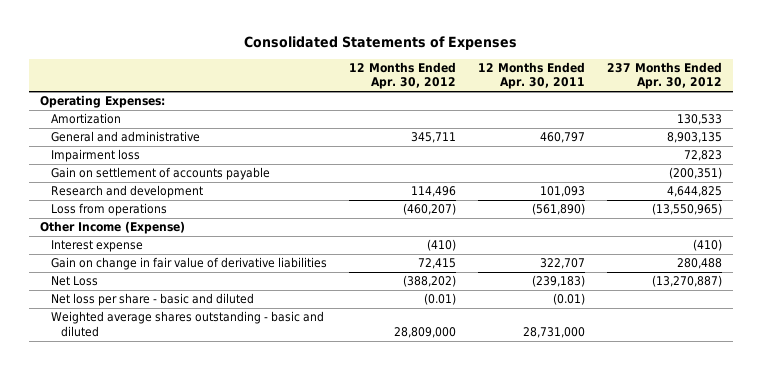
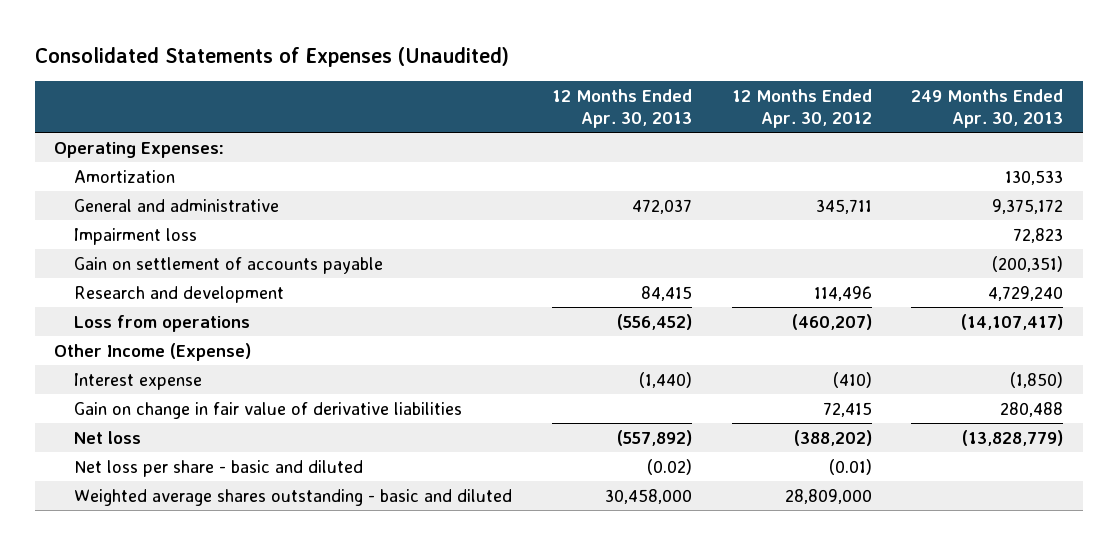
- Consolidated Statements of Expenses
+ Consolidated Statements of Expenses (Unaudited)
- | 12 Months Ended Apr. 30, 2012 | 12 Months Ended Apr. 30, 2011 | 237 Months Ended Apr. 30, 2012
+ | 12 Months Ended Apr. 30, 2013 | 12 Months Ended Apr. 30, 2012 | 249 Months Ended Apr. 30, 2013
- Net Loss | (388,202) | (239,183) | (13,270,887)
+ Net loss | (557,892) | (388,202) | (13,828,779)

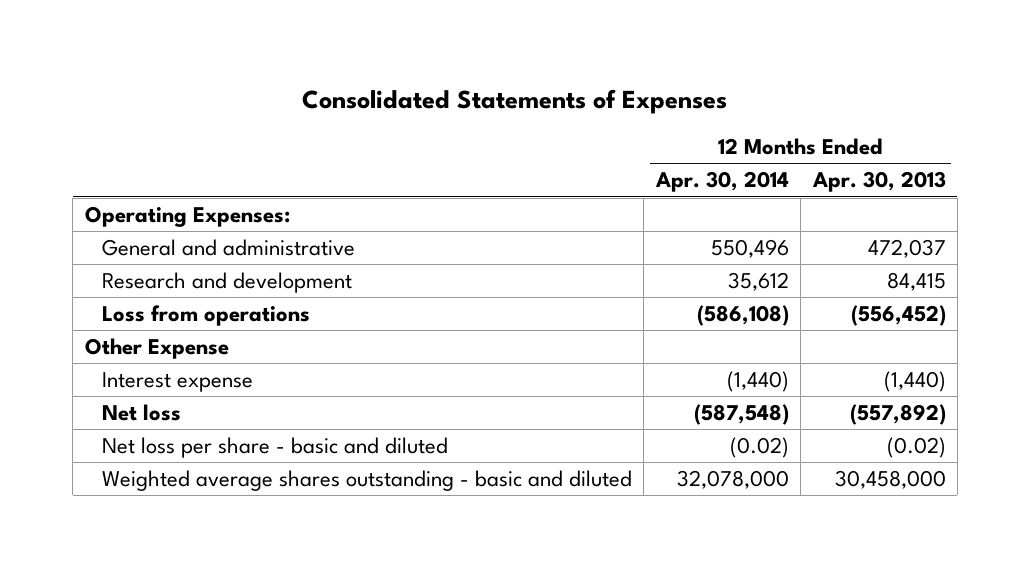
- Consolidated Statements of Expenses (Unaudited)
+ Consolidated Statements of Expenses
- | 12 Months Ended Apr. 30, 2013 | 12 Months Ended Apr. 30, 2012 | 249 Months Ended Apr. 30, 2013
+ | 12 Months Ended Apr. 30, 2014 | 12 Months Ended Apr. 30, 2013
- Amortization | | | 130,533
- Impairment loss | | | 72,823
- Gain on settlement of accounts payable | | | (200,351)
- Other Income (Expense)
+ Other Expense
- Gain on change in fair value of derivative liabilities | | 72,415 | 280,488

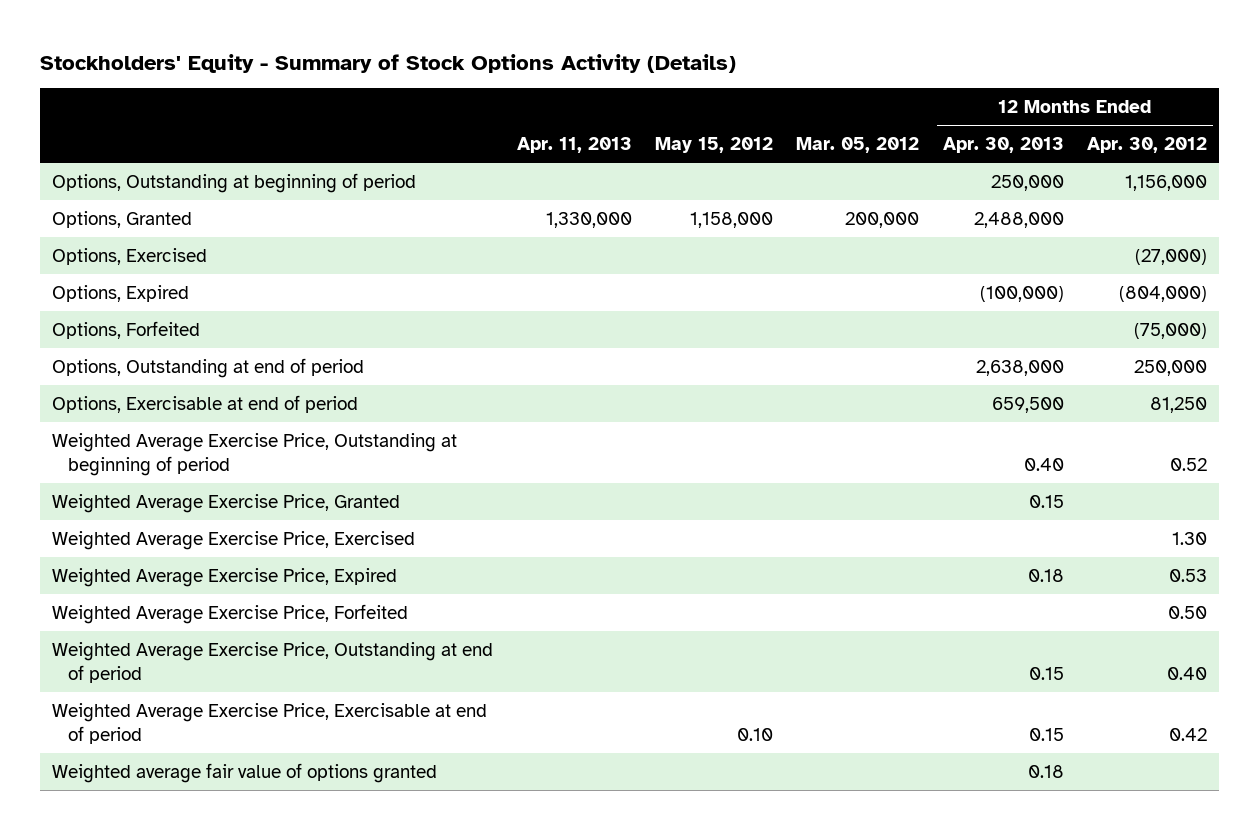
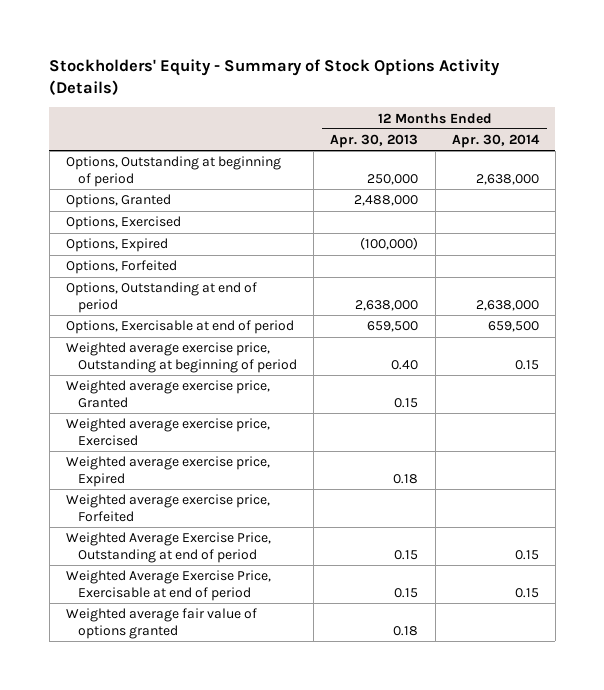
- | Apr. 11, 2013 | May 15, 2012 | Mar. 05, 2012 | 12 Months Ended Apr. 30, 2013 | 12 Months Ended Apr. 30, 2012
+ | 12 Months Ended Apr. 30, 2013 | 12 Months Ended Apr. 30, 2014
- Weighted Average Exercise Price, Outstanding at beginning of period | | | | 0.40 | 0.52
- Weighted Average Exercise Price, Granted | | | | 0.15 |
- Weighted Average Exercise Price, Exercised | | | | | 1.30
- Weighted Average Exercise Price, Expired | | | | 0.18 | 0.53
- Weighted Average Exercise Price, Forfeited | | | | | 0.50
+ Weighted average exercise price, Outstanding at beginning of period | 0.40 | 0.15
+ Weighted average exercise price, Granted | 0.15 |
+ Weighted average exercise price, Exercised
+ Weighted average exercise price, Expired | 0.18 |
+ Weighted average exercise price, Forfeited

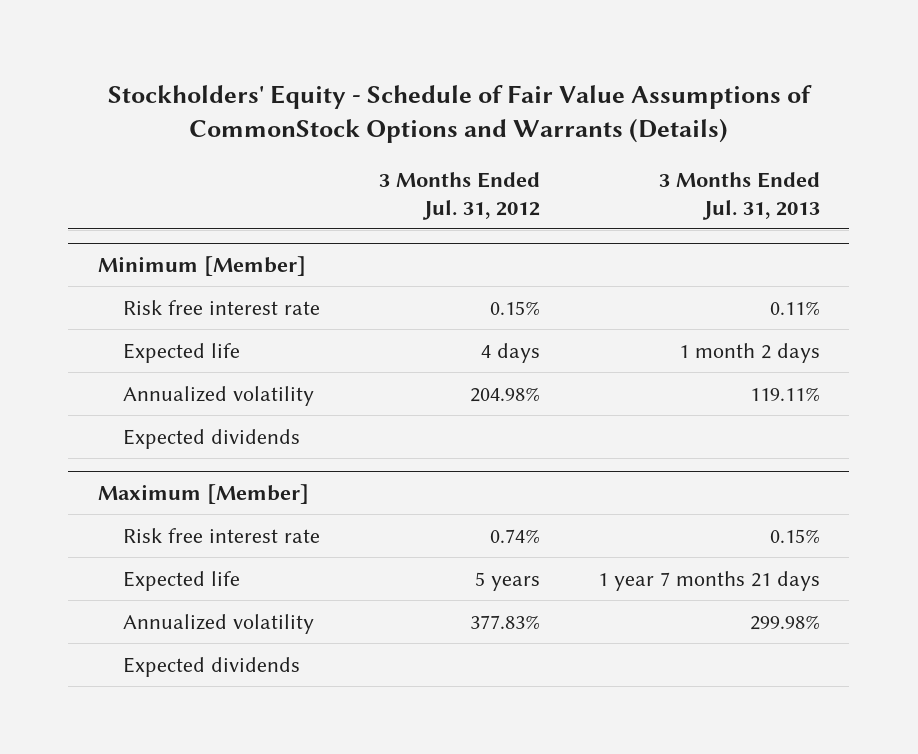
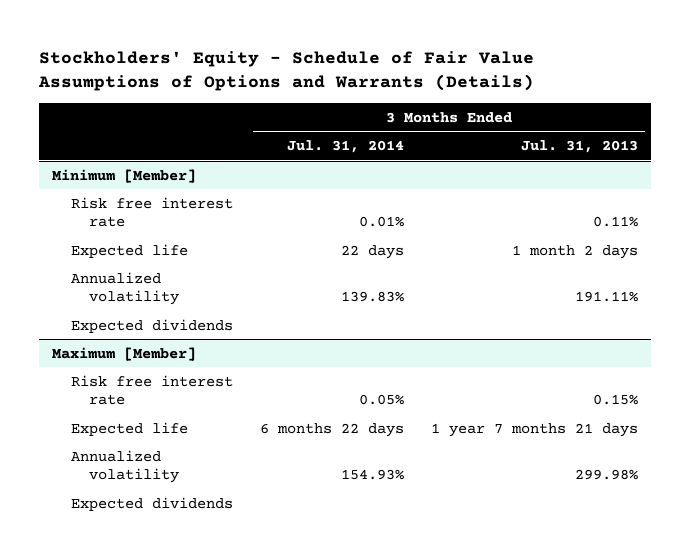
- Stockholders' Equity - Schedule of Fair Value Assumptions of CommonStock Options and Warrants (Details)
+ Stockholders' Equity - Schedule of Fair Value Assumptions of Options and Warrants (Details)
- | 3 Months Ended Jul. 31, 2012 | 3 Months Ended Jul. 31, 2013
+ | 3 Months Ended Jul. 31, 2014 | 3 Months Ended Jul. 31, 2013
@ Minimum [Member]
- Annualized volatility | 204.98% | 119.11%
+ Annualized volatility | 139.83% | 191.11%

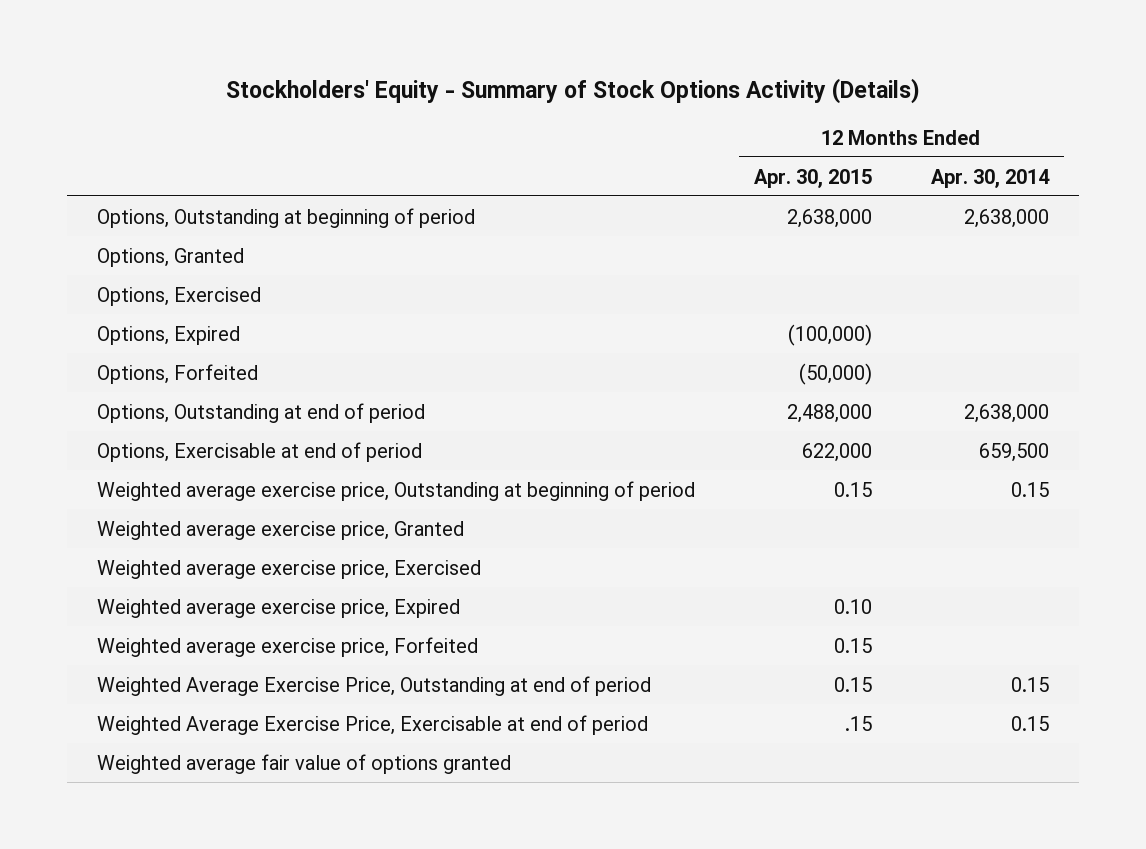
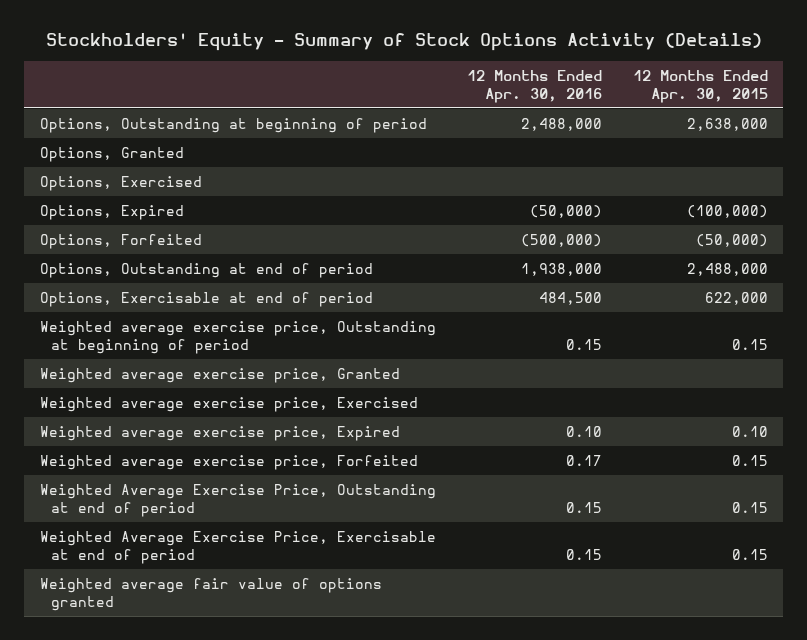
- | 12 Months Ended Apr. 30, 2015 | 12 Months Ended Apr. 30, 2014
+ | 12 Months Ended Apr. 30, 2016 | 12 Months Ended Apr. 30, 2015
- Weighted Average Exercise Price, Exercisable at end of period | .15 | 0.15
+ Weighted Average Exercise Price, Exercisable at end of period | 0.15 | 0.15

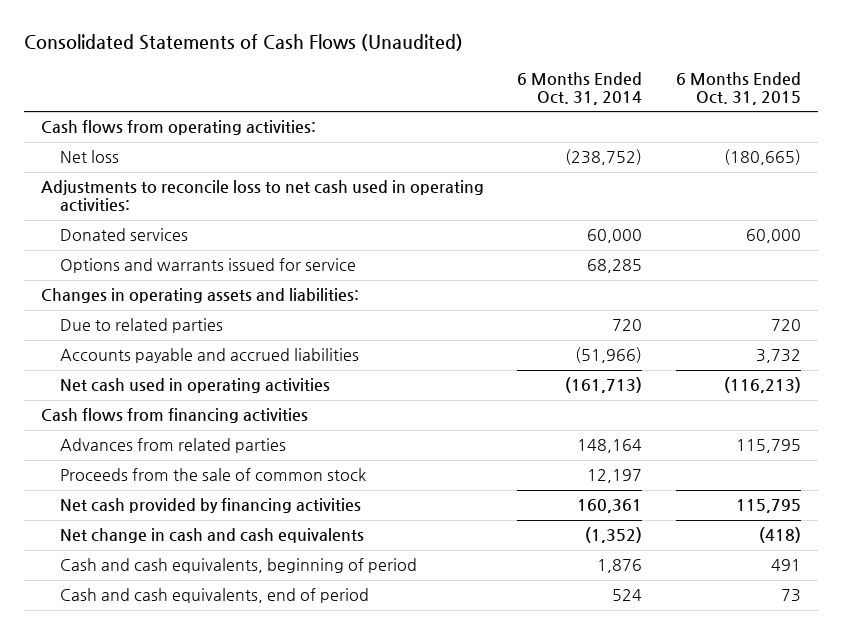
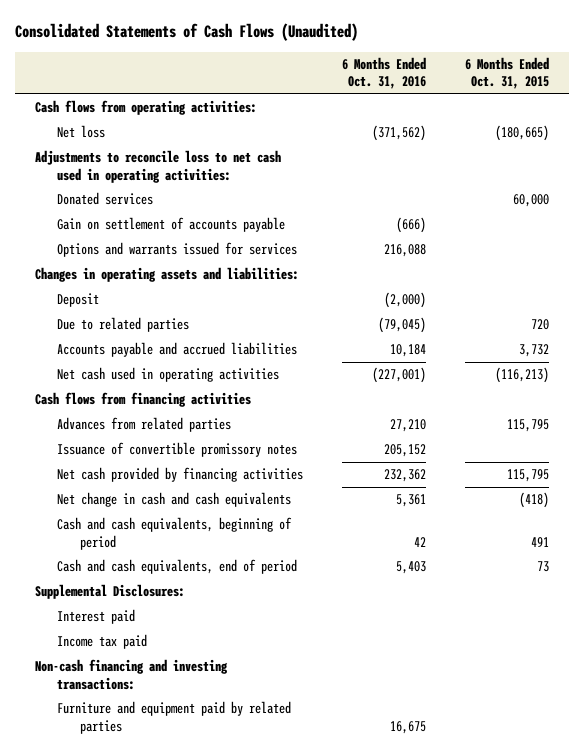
- | 6 Months Ended Oct. 31, 2014 | 6 Months Ended Oct. 31, 2015
+ | 6 Months Ended Oct. 31, 2016 | 6 Months Ended Oct. 31, 2015
- Options and warrants issued for service | 68,285 |
+ Gain on settlement of accounts payable | (666) |
+ Options and warrants issued for services | 216,088 |
+ Deposit | (2,000) |
- Proceeds from the sale of common stock | 12,197 |
+ Issuance of convertible promissory notes | 205,152 |
+ Supplemental Disclosures:
+ Interest paid
+ Income tax paid
+ Non-cash financing and investing transactions:
+ Furniture and equipment paid by related parties | 16,675 |

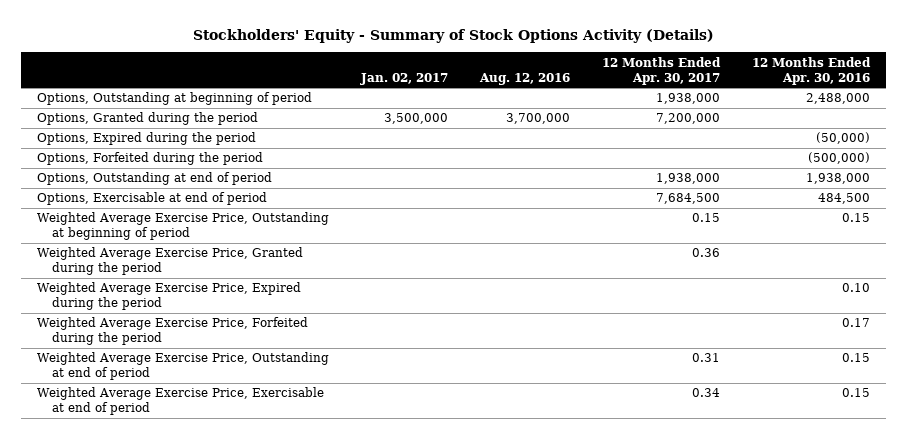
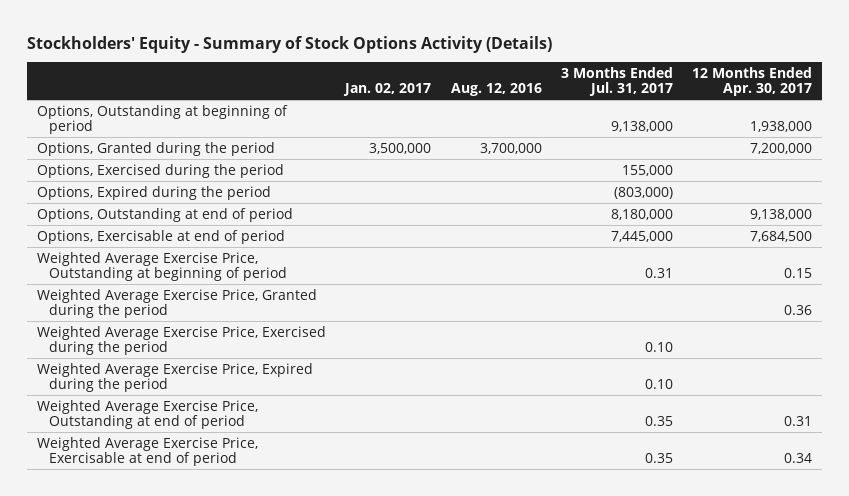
- | Jan. 02, 2017 | Aug. 12, 2016 | 12 Months Ended Apr. 30, 2017 | 12 Months Ended Apr. 30, 2016
+ | Jan. 02, 2017 | Aug. 12, 2016 | 3 Months Ended Jul. 31, 2017 | 12 Months Ended Apr. 30, 2017
+ Options, Exercised during the period | | | 155,000 |
- Options, Forfeited during the period | | | | (500,000)
- Options, Outstanding at end of period | | | 1,938,000 | 1,938,000
+ Options, Outstanding at end of period | | | 8,180,000 | 9,138,000
+ Weighted Average Exercise Price, Exercised during the period | | | 0.10 |
- Weighted Average Exercise Price, Forfeited during the period | | | | 0.17

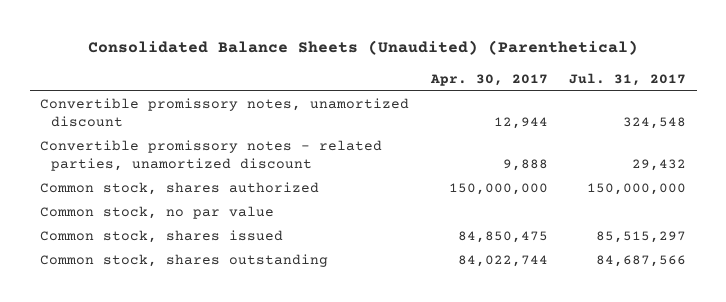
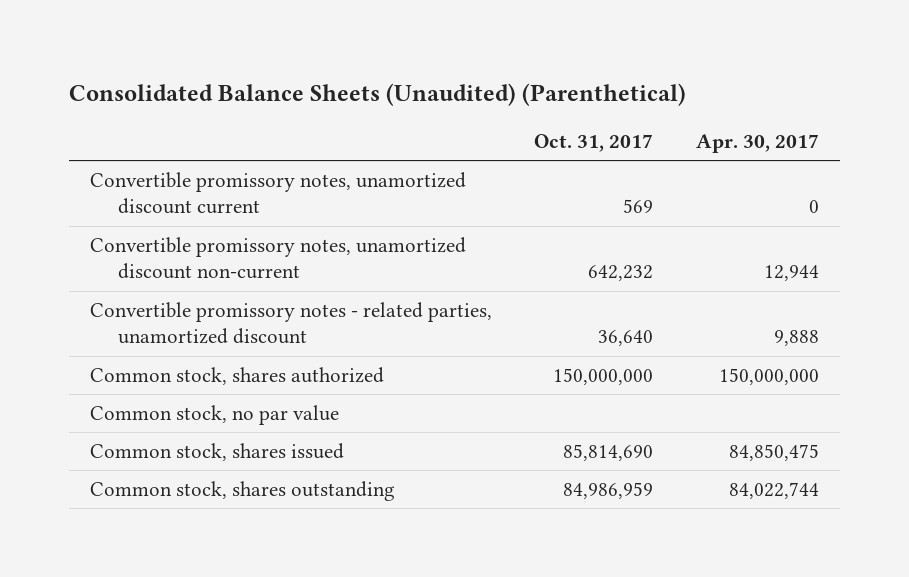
- | Apr. 30, 2017 | Jul. 31, 2017
+ | Oct. 31, 2017 | Apr. 30, 2017
- Convertible promissory notes, unamortized discount | 12,944 | 324,548
+ Convertible promissory notes, unamortized discount current | 569 | 0
+ Convertible promissory notes, unamortized discount non-current | 642,232 | 12,944

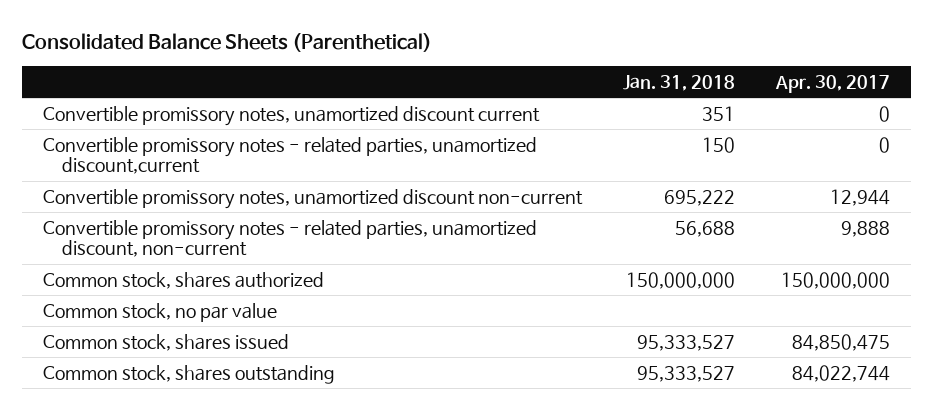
- Consolidated Balance Sheets (Unaudited) (Parenthetical)
+ Consolidated Balance Sheets (Parenthetical)
- | Oct. 31, 2017 | Apr. 30, 2017
+ | Jan. 31, 2018 | Apr. 30, 2017
+ Convertible promissory notes - related parties, unamortized discount,current | 150 | 0
- Convertible promissory notes - related parties, unamortized discount | 36,640 | 9,888
+ Convertible promissory notes - related parties, unamortized discount, non-current | 56,688 | 9,888

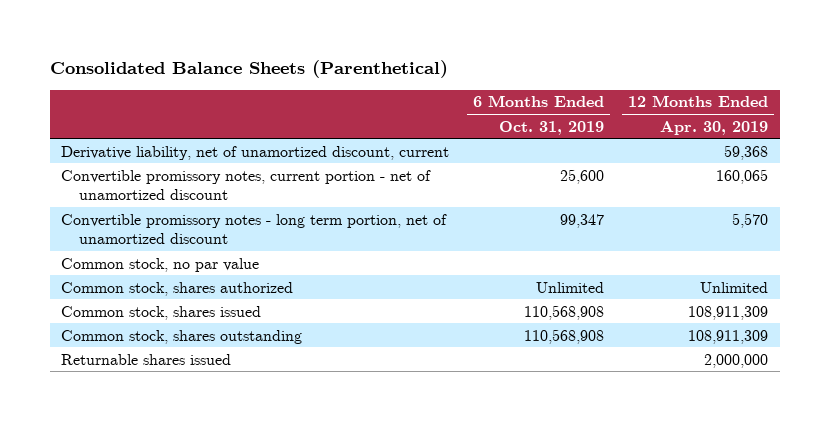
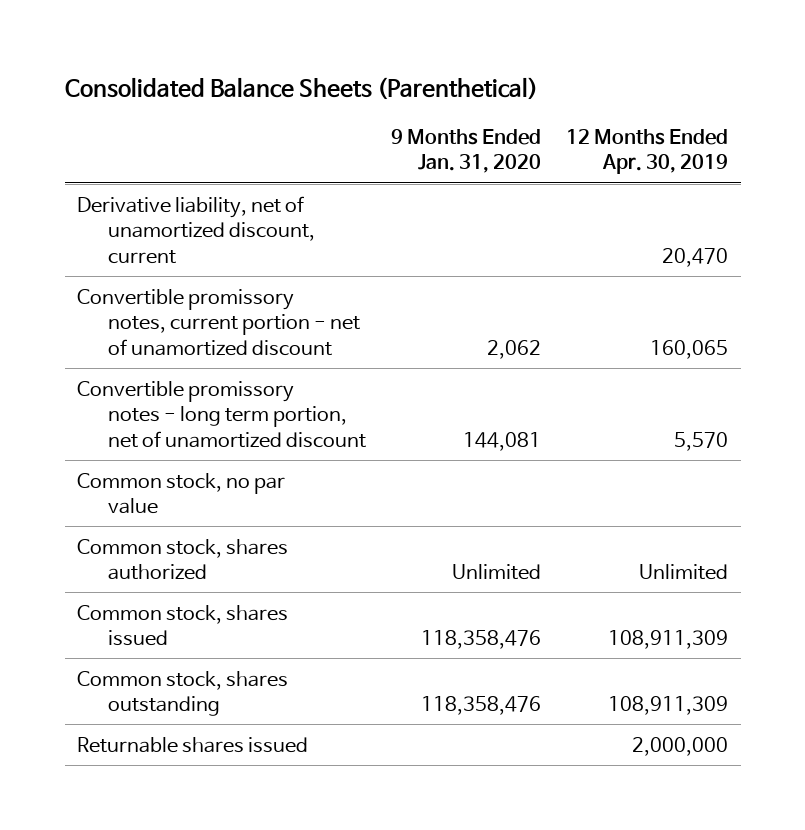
- | 6 Months Ended Oct. 31, 2019 | 12 Months Ended Apr. 30, 2019
+ | 9 Months Ended Jan. 31, 2020 | 12 Months Ended Apr. 30, 2019
- Derivative liability, net of unamortized discount, current | | 59,368
+ Derivative liability, net of unamortized discount, current | | 20,470

